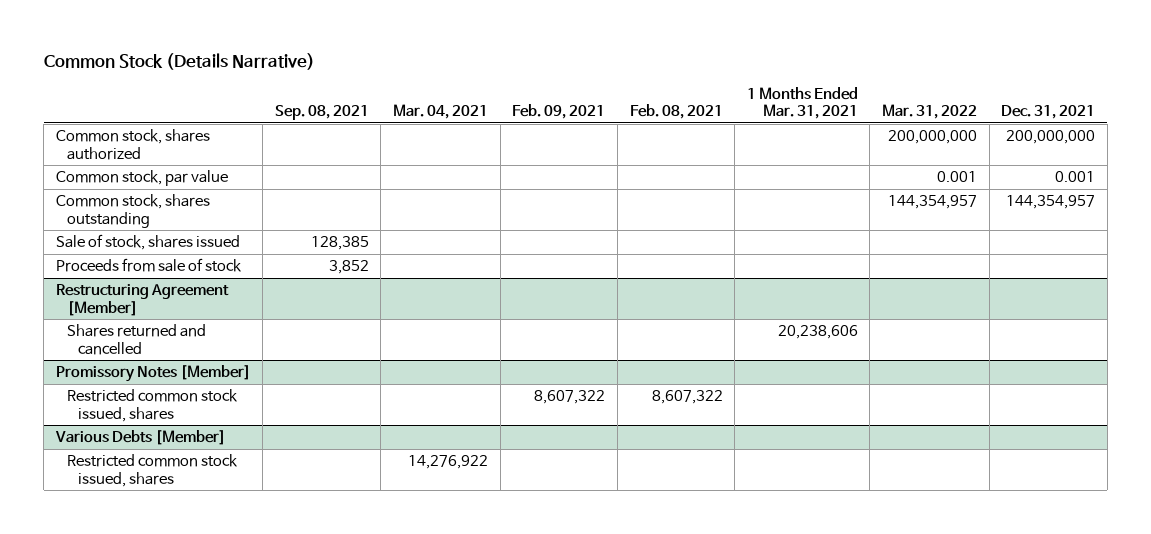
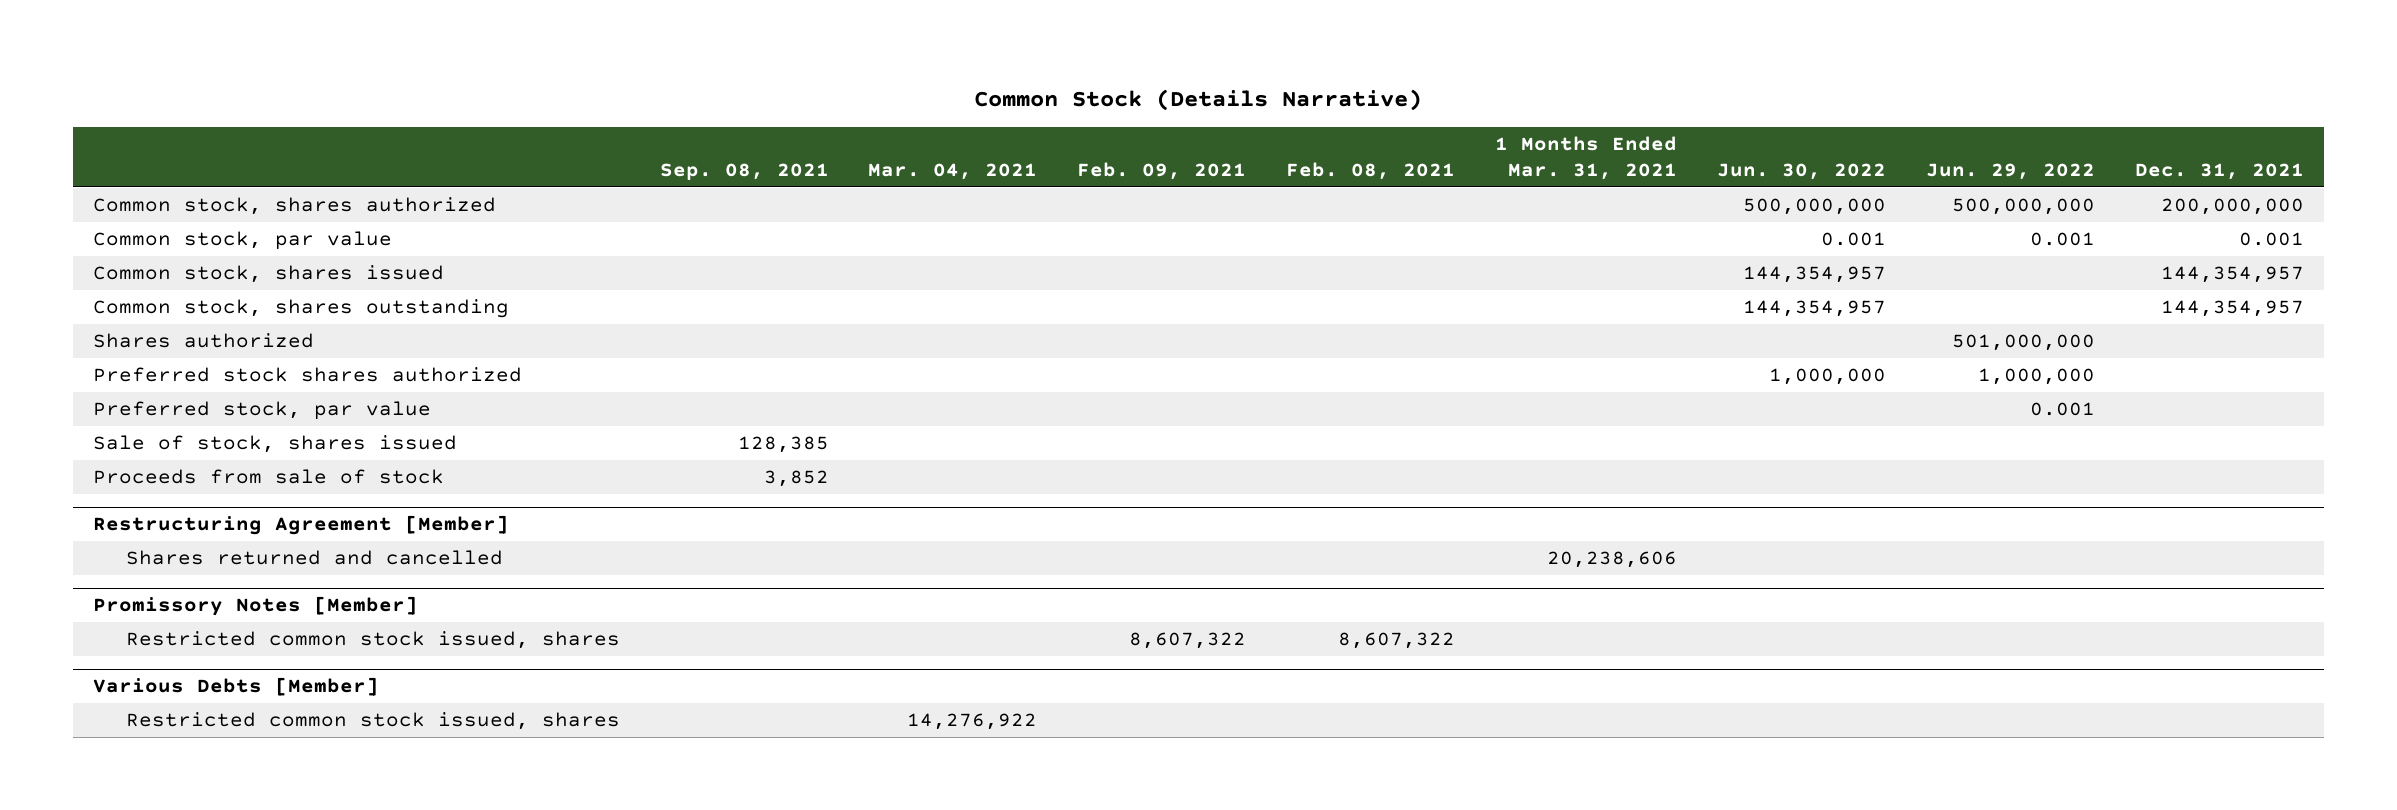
- | Sep. 08, 2021 | Mar. 04, 2021 | Feb. 09, 2021 | Feb. 08, 2021 | 1 Months Ended Mar. 31, 2021 | Mar. 31, 2022 | Dec. 31, 2021
+ | Sep. 08, 2021 | Mar. 04, 2021 | Feb. 09, 2021 | Feb. 08, 2021 | 1 Months Ended Mar. 31, 2021 | Jun. 30, 2022 | Jun. 29, 2022 | Dec. 31, 2021
+ Common stock, shares issued | | | | | | 144,354,957 | | 144,354,957
+ Shares authorized | | | | | | | 501,000,000 |
+ Preferred stock shares authorized | | | | | | 1,000,000 | 1,000,000 |
+ Preferred stock, par value | | | | | | | 0.001 |

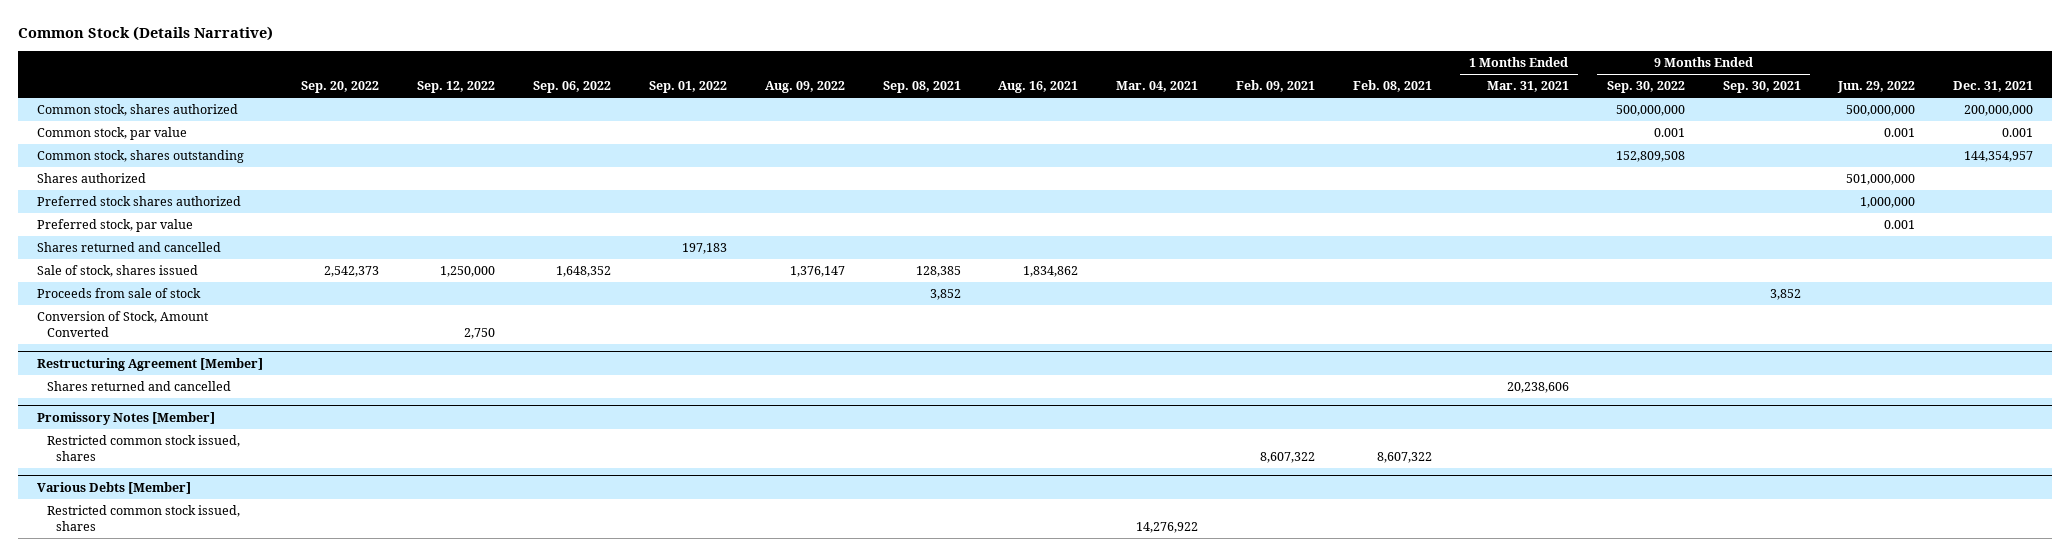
- | Sep. 08, 2021 | Mar. 04, 2021 | Feb. 09, 2021 | Feb. 08, 2021 | 1 Months Ended Mar. 31, 2021 | Jun. 30, 2022 | Jun. 29, 2022 | Dec. 31, 2021
+ | Sep. 20, 2022 | Sep. 12, 2022 | Sep. 06, 2022 | Sep. 01, 2022 | Aug. 09, 2022 | Sep. 08, 2021 | Aug. 16, 2021 | Mar. 04, 2021 | Feb. 09, 2021 | Feb. 08, 2021 | 1 Months Ended Mar. 31, 2021 | 9 Months Ended Sep. 30, 2022 | 9 Months Ended Sep. 30, 2021 | Jun. 29, 2022 | Dec. 31, 2021
- Common stock, shares issued | | | | | | 144,354,957 | | 144,354,957
+ Shares returned and cancelled | | | | 197,183 | | | | | | | | | | |
+ Conversion of Stock, Amount Converted | | 2,750 | | | | | | | | | | | | |

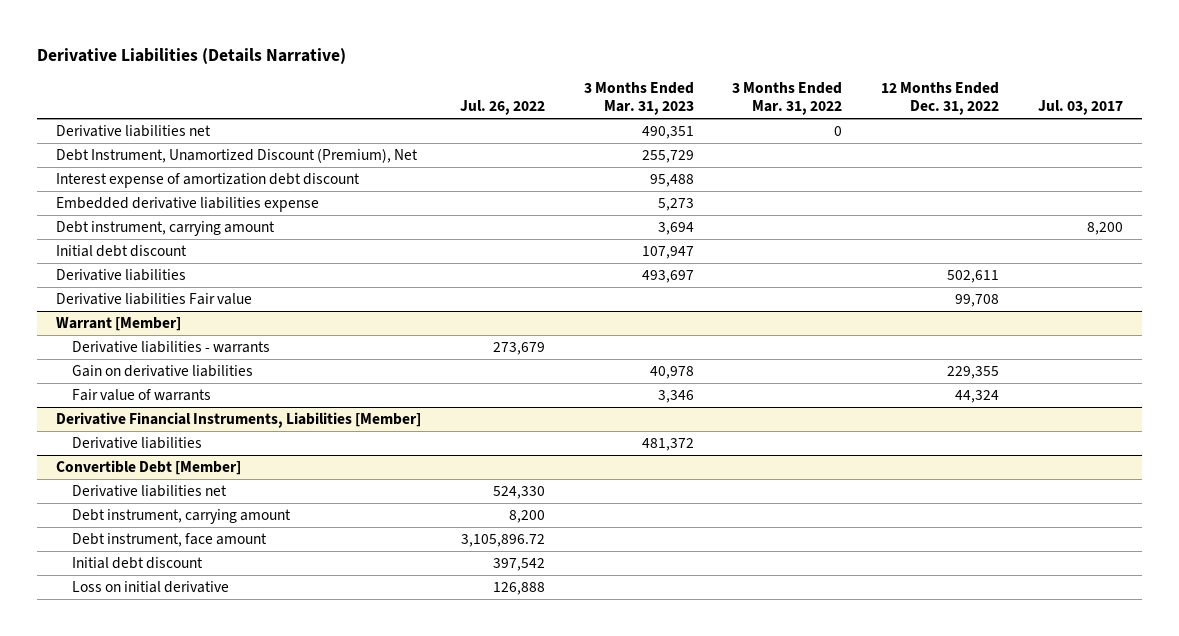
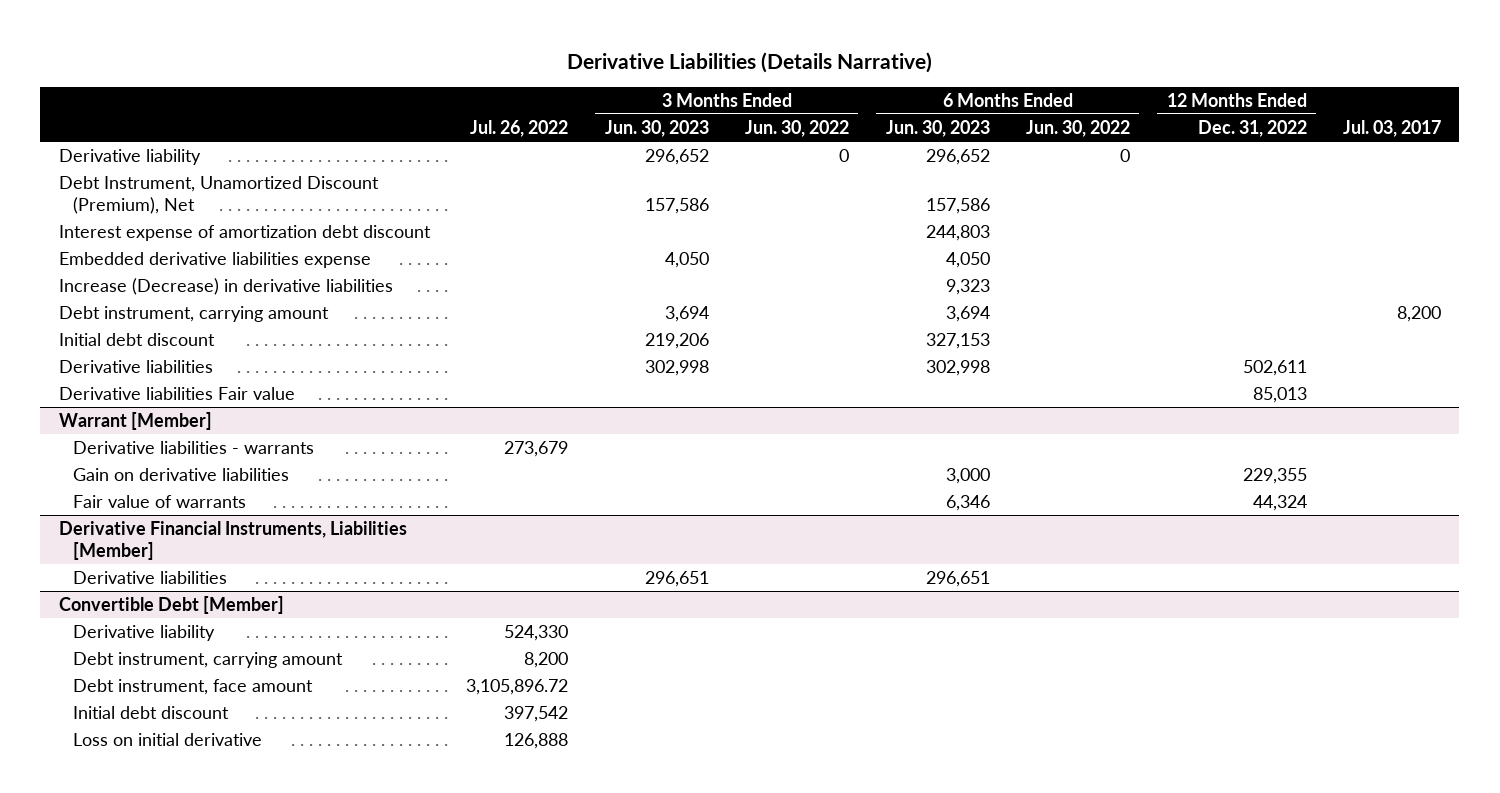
- | Jul. 26, 2022 | 3 Months Ended Mar. 31, 2023 | 3 Months Ended Mar. 31, 2022 | 12 Months Ended Dec. 31, 2022 | Jul. 03, 2017
+ | Jul. 26, 2022 | 3 Months Ended Jun. 30, 2023 | 3 Months Ended Jun. 30, 2022 | 6 Months Ended Jun. 30, 2023 | 6 Months Ended Jun. 30, 2022 | 12 Months Ended Dec. 31, 2022 | Jul. 03, 2017
- Derivative liabilities net | | 490,351 | 0 | |
+ Derivative liability | | 296,652 | 0 | 296,652 | 0 | |
+ Increase (Decrease) in derivative liabilities | | | | 9,323 | | |
- Derivative liabilities Fair value | | | | 99,708 |
+ Derivative liabilities Fair value | | | | | | 85,013 |
@ Convertible Debt [Member]
- Derivative liabilities net | 524,330 | | | |
+ Derivative liability | 524,330 | | | | | |

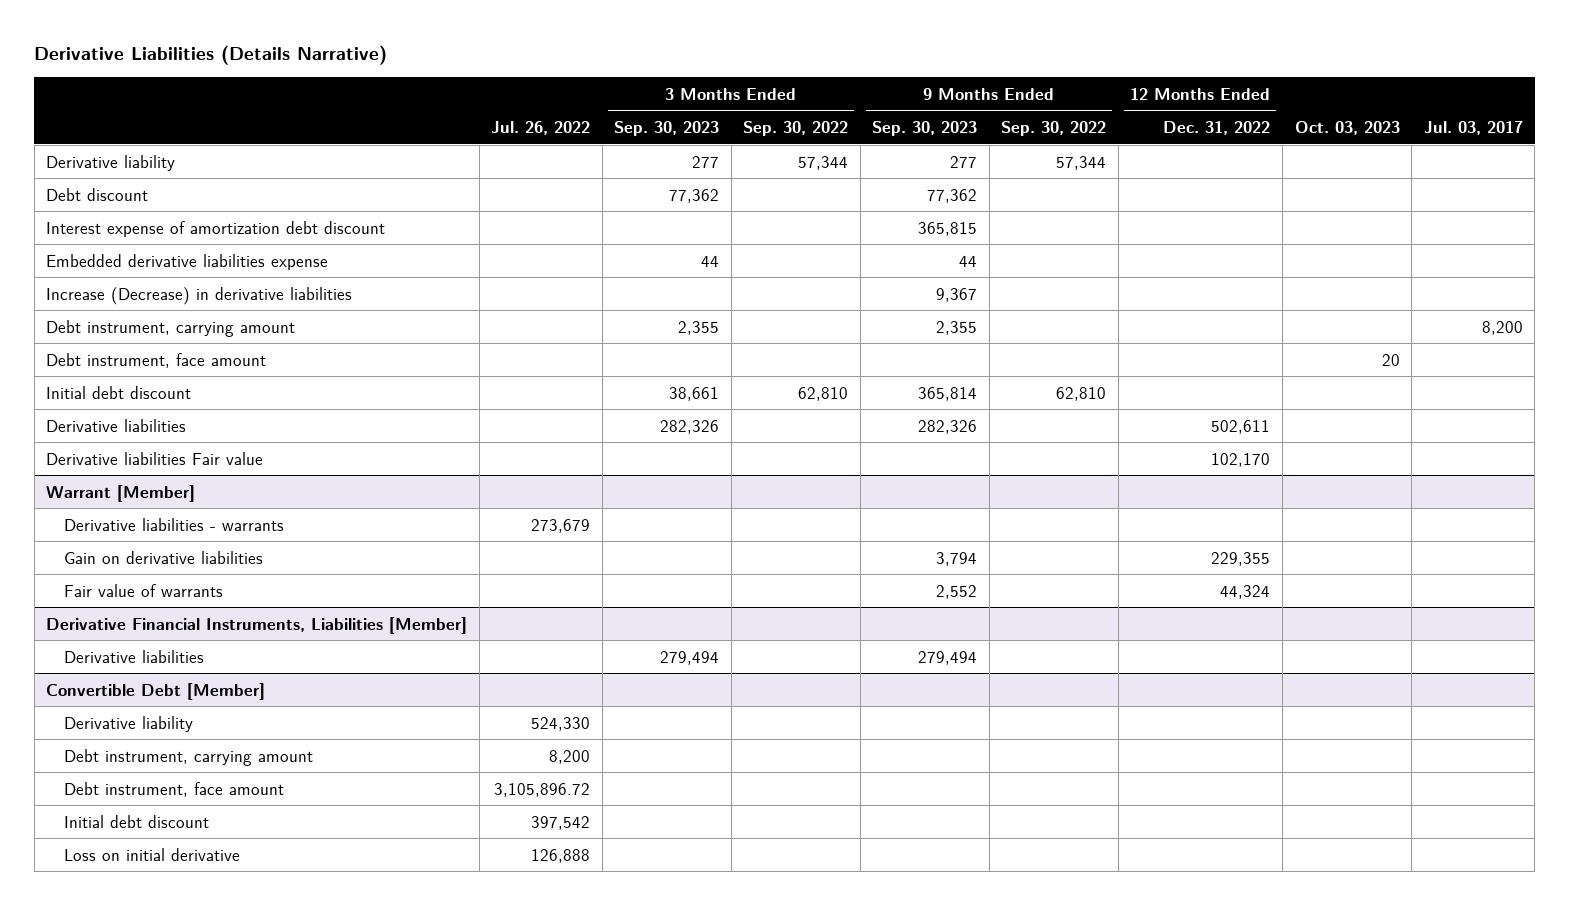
- | Jul. 26, 2022 | 3 Months Ended Jun. 30, 2023 | 3 Months Ended Jun. 30, 2022 | 6 Months Ended Jun. 30, 2023 | 6 Months Ended Jun. 30, 2022 | 12 Months Ended Dec. 31, 2022 | Jul. 03, 2017
+ | Jul. 26, 2022 | 3 Months Ended Sep. 30, 2023 | 3 Months Ended Sep. 30, 2022 | 9 Months Ended Sep. 30, 2023 | 9 Months Ended Sep. 30, 2022 | 12 Months Ended Dec. 31, 2022 | Oct. 03, 2023 | Jul. 03, 2017
- Debt Instrument, Unamortized Discount (Premium), Net | | 157,586 | | 157,586 | | |
+ Debt discount | | 77,362 | | 77,362 | | | |
+ Debt instrument, face amount | | | | | | | 20 |
- Derivative liabilities Fair value | | | | | | 85,013 |
+ Derivative liabilities Fair value | | | | | | 102,170 | |

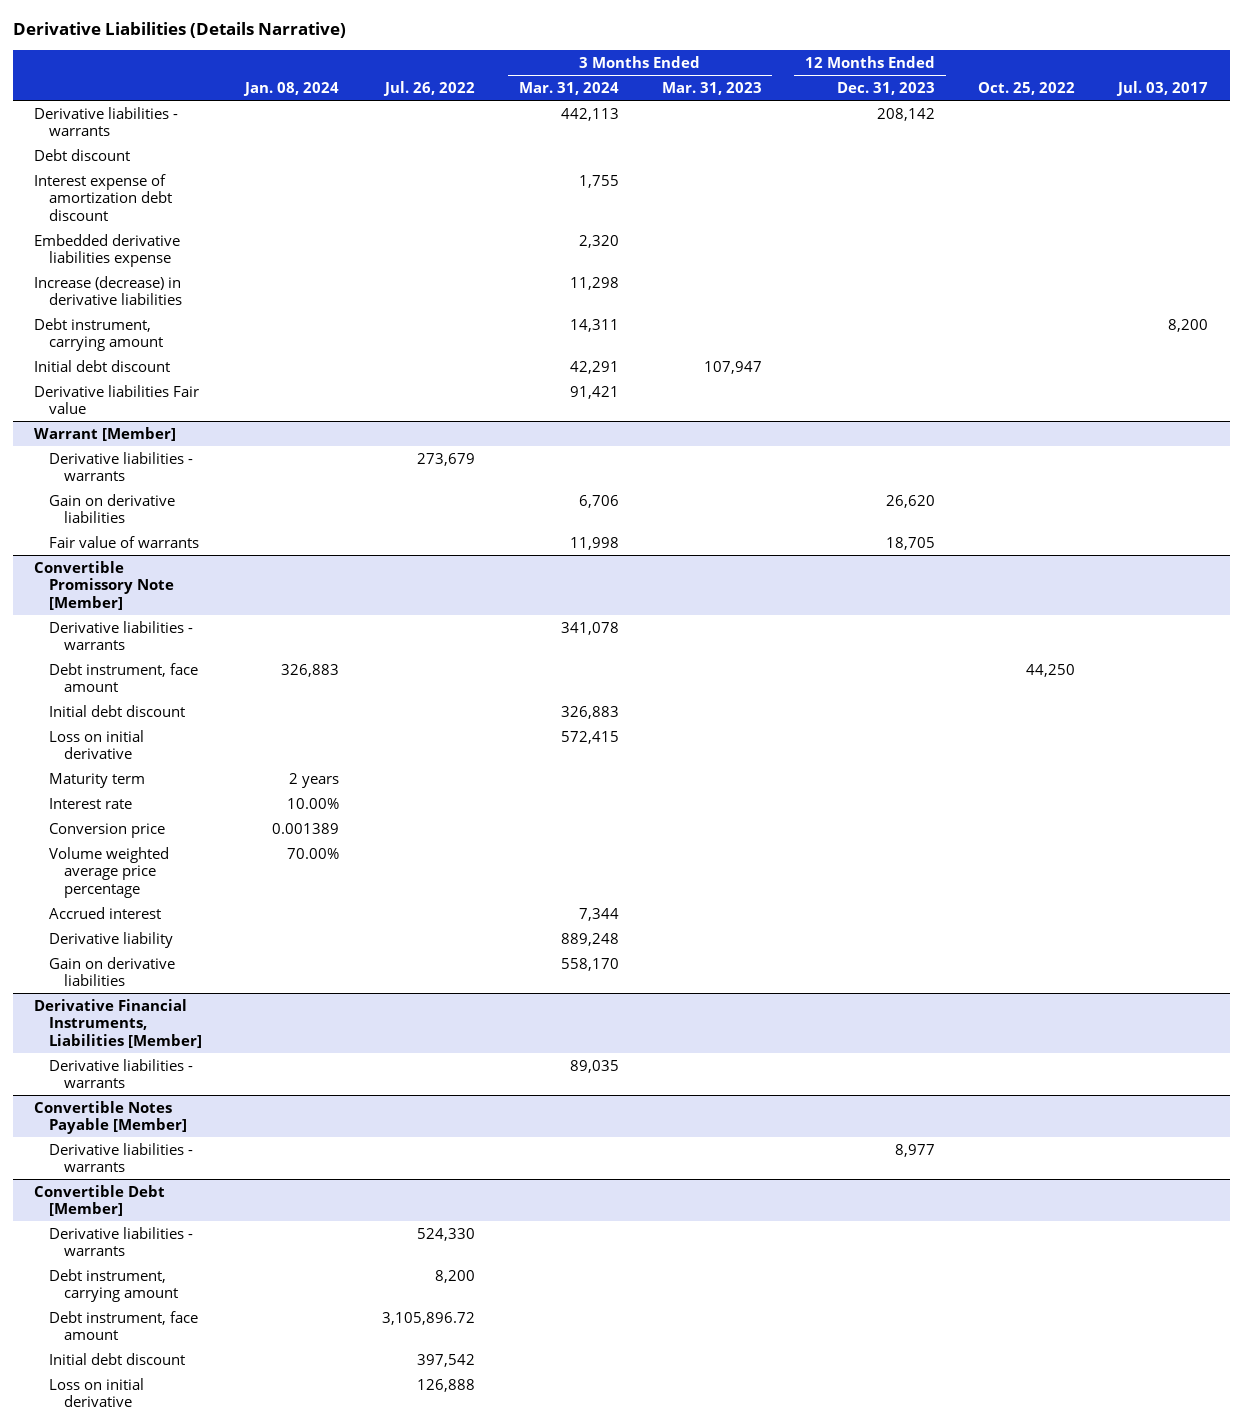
- | Jul. 26, 2022 | 3 Months Ended Sep. 30, 2023 | 3 Months Ended Sep. 30, 2022 | 9 Months Ended Sep. 30, 2023 | 9 Months Ended Sep. 30, 2022 | 12 Months Ended Dec. 31, 2022 | Oct. 03, 2023 | Jul. 03, 2017
+ | Jan. 08, 2024 | Jul. 26, 2022 | 3 Months Ended Mar. 31, 2024 | 3 Months Ended Mar. 31, 2023 | 12 Months Ended Dec. 31, 2023 | Oct. 25, 2022 | Jul. 03, 2017
- Derivative liability | | 277 | 57,344 | 277 | 57,344 | | |
+ Derivative liabilities - warrants | | | 442,113 | | 208,142 | |
- Increase (Decrease) in derivative liabilities | | | | 9,367 | | | |
+ Increase (decrease) in derivative liabilities | | | 11,298 | | | |
- Debt instrument, face amount | | | | | | | 20 |
- Derivative liabilities | | 282,326 | | 282,326 | | 502,611 | |
+ Convertible Promissory Note [Member]
+ Derivative liabilities - warrants | | | 341,078 | | | |
+ Debt instrument, face amount | 326,883 | | | | | 44,250 |
+ Initial debt discount | | | 326,883 | | | |
+ Loss on initial derivative | | | 572,415 | | | |
+ Maturity term | 2 years | | | | | |
+ Interest rate | 10.00% | | | | | |
+ Conversion price | 0.001389 | | | | | |
+ Volume weighted average price percentage | 70.00% | | | | | |
+ Accrued interest | | | 7,344 | | | |
+ Derivative liability | | | 889,248 | | | |
+ Gain on derivative liabilities | | | 558,170 | | | |
@ Derivative Financial Instruments, Liabilities [Member]
- Derivative liabilities | | 279,494 | | 279,494 | | | |
+ Derivative liabilities - warrants | | | 89,035 | | | |
+ Convertible Notes Payable [Member]
+ Derivative liabilities - warrants | | | | | 8,977 | |
@ Convertible Debt [Member]
- Derivative liability | 524,330 | | | | | | |
+ Derivative liabilities - warrants | | 524,330 | | | | |

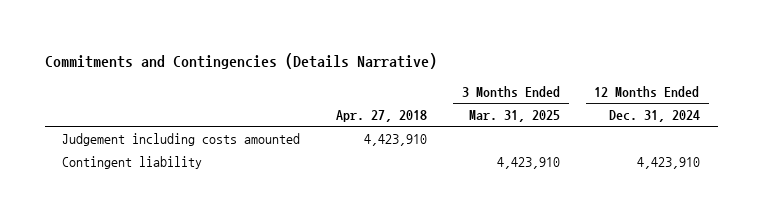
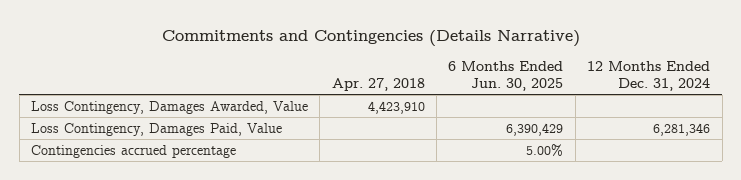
- | Apr. 27, 2018 | 3 Months Ended Mar. 31, 2025 | 12 Months Ended Dec. 31, 2024
+ | Apr. 27, 2018 | 6 Months Ended Jun. 30, 2025 | 12 Months Ended Dec. 31, 2024
- Judgement including costs amounted | 4,423,910 | |
- Contingent liability | | 4,423,910 | 4,423,910
+ Loss Contingency, Damages Awarded, Value | 4,423,910 | |
+ Loss Contingency, Damages Paid, Value | | 6,390,429 | 6,281,346
+ Contingencies accrued percentage | | 5.00% |

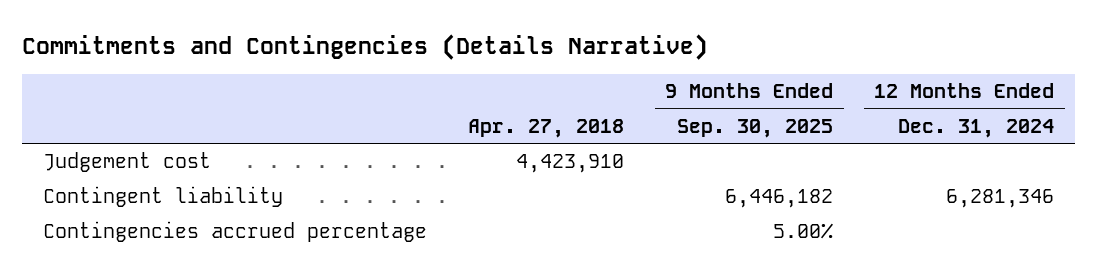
- | Apr. 27, 2018 | 6 Months Ended Jun. 30, 2025 | 12 Months Ended Dec. 31, 2024
+ | Apr. 27, 2018 | 9 Months Ended Sep. 30, 2025 | 12 Months Ended Dec. 31, 2024
- Loss Contingency, Damages Awarded, Value | 4,423,910 | |
- Loss Contingency, Damages Paid, Value | | 6,390,429 | 6,281,346
+ Judgement cost | 4,423,910 | |
+ Contingent liability | | 6,446,182 | 6,281,346

